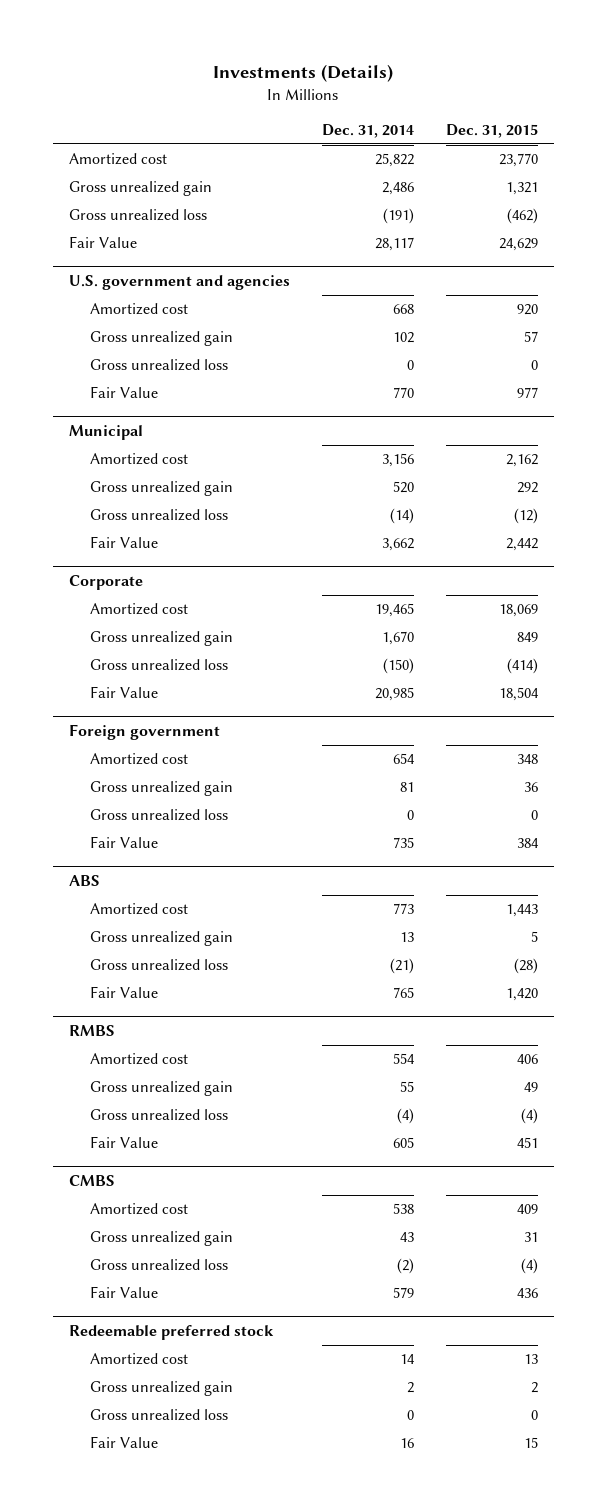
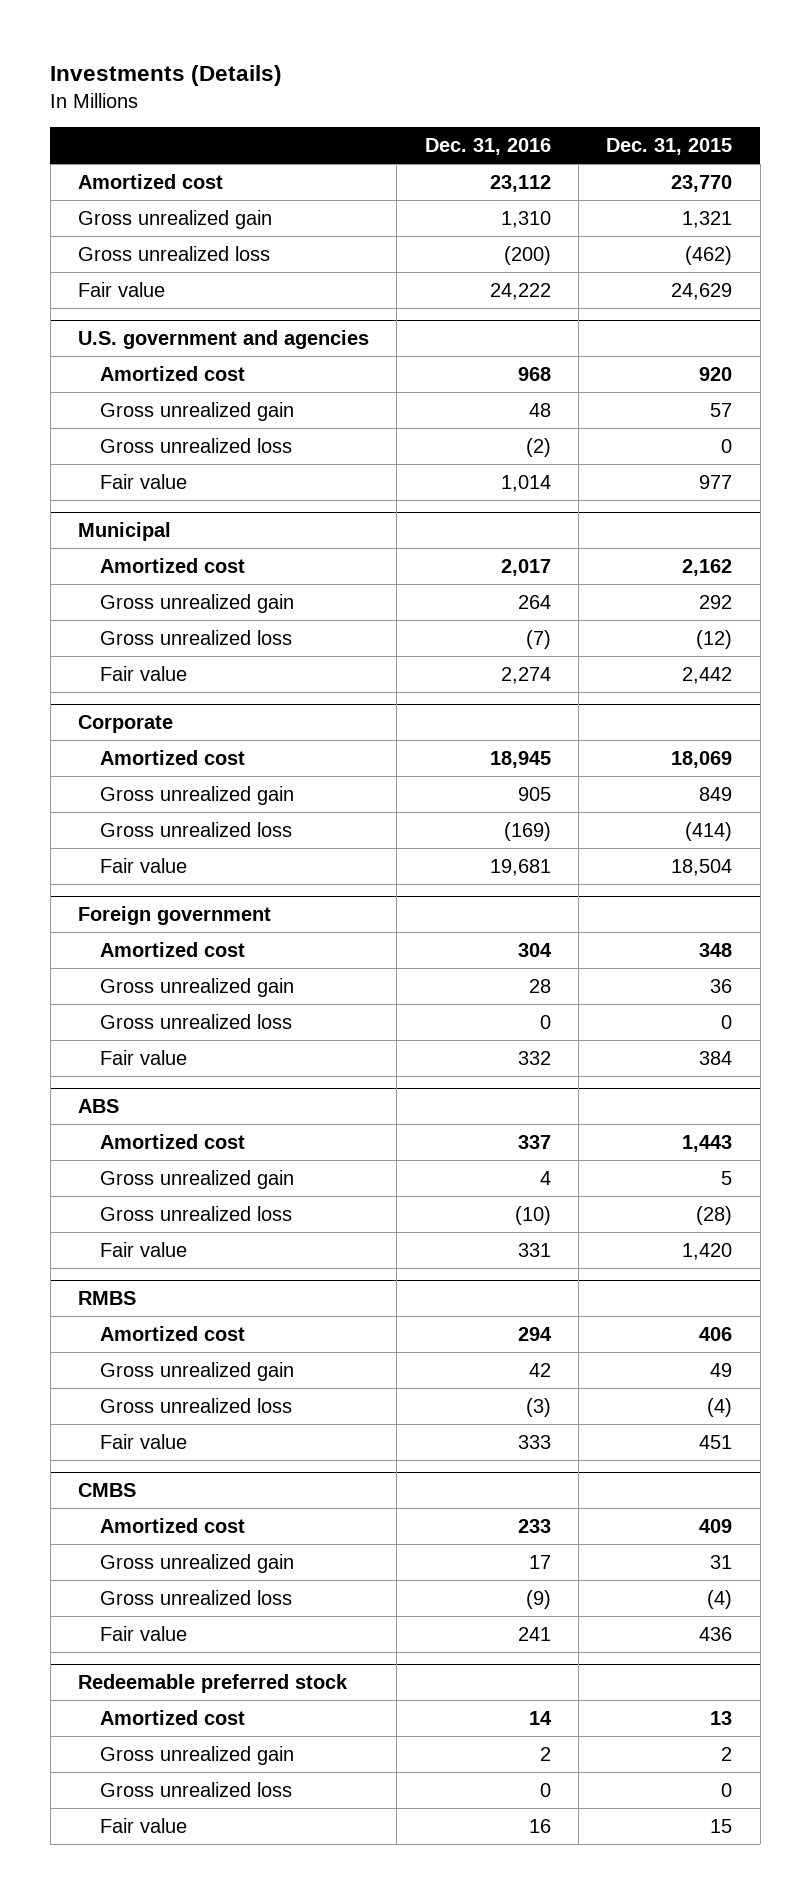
- | Dec. 31, 2014 | Dec. 31, 2015
+ | Dec. 31, 2016 | Dec. 31, 2015
- Fair Value | 28,117 | 24,629
+ Fair value | 24,222 | 24,629
@ U.S. government and agencies
- Fair Value | 770 | 977
+ Fair value | 1,014 | 977
@ Municipal
- Fair Value | 3,662 | 2,442
+ Fair value | 2,274 | 2,442
@ Corporate
- Fair Value | 20,985 | 18,504
+ Fair value | 19,681 | 18,504
@ Foreign government
- Fair Value | 735 | 384
+ Fair value | 332 | 384
@ ABS
- Fair Value | 765 | 1,420
+ Fair value | 331 | 1,420
@ RMBS
- Fair Value | 605 | 451
+ Fair value | 333 | 451
@ CMBS
- Fair Value | 579 | 436
+ Fair value | 241 | 436
@ Redeemable preferred stock
- Fair Value | 16 | 15
+ Fair value | 16 | 15

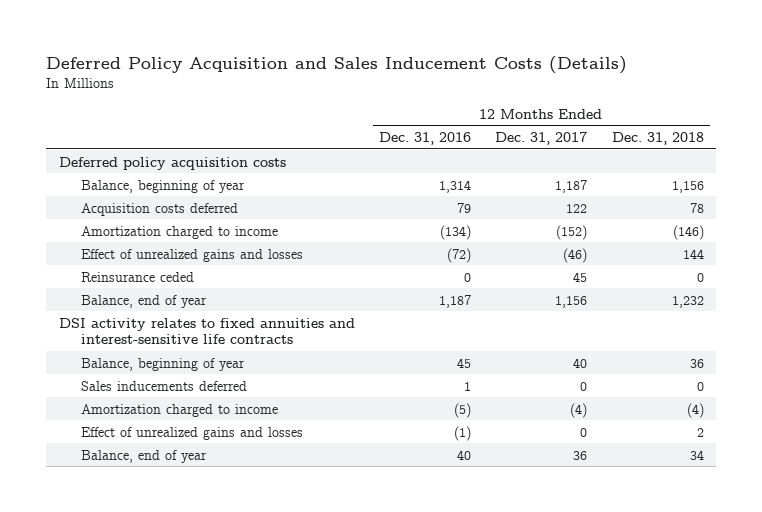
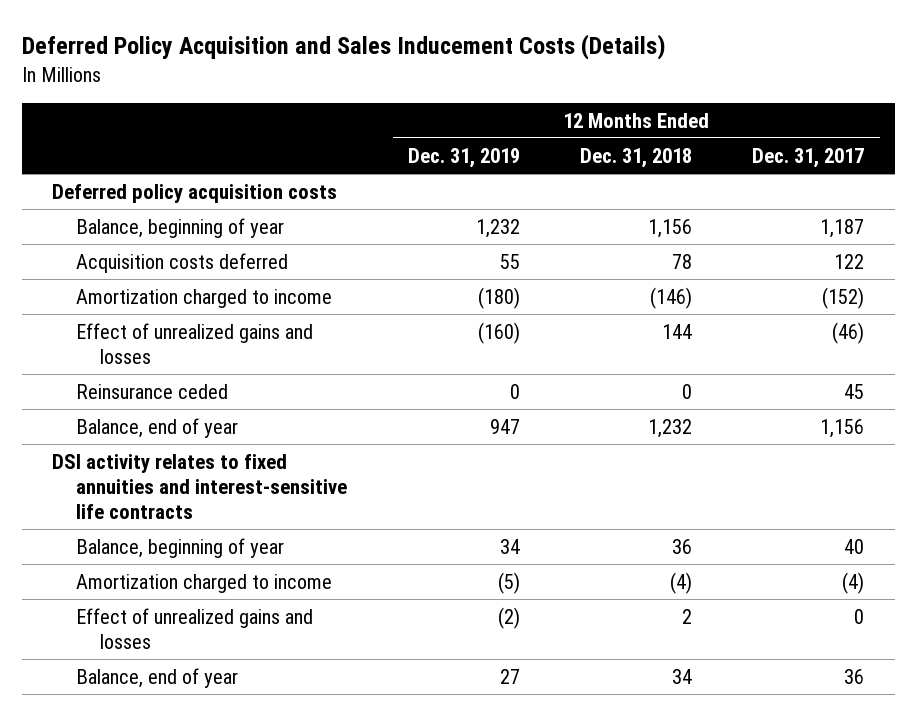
- | 12 Months Ended Dec. 31, 2016 | 12 Months Ended Dec. 31, 2017 | 12 Months Ended Dec. 31, 2018
+ | 12 Months Ended Dec. 31, 2019 | 12 Months Ended Dec. 31, 2018 | 12 Months Ended Dec. 31, 2017
- Sales inducements deferred | 1 | 0 | 0

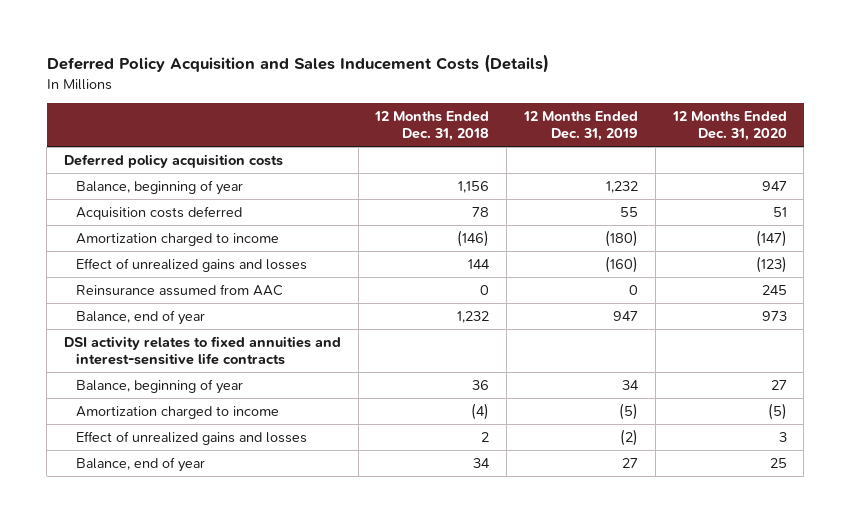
- | 12 Months Ended Dec. 31, 2019 | 12 Months Ended Dec. 31, 2018 | 12 Months Ended Dec. 31, 2017
+ | 12 Months Ended Dec. 31, 2018 | 12 Months Ended Dec. 31, 2019 | 12 Months Ended Dec. 31, 2020
- Reinsurance ceded | 0 | 0 | 45
+ Reinsurance assumed from AAC | 0 | 0 | 245

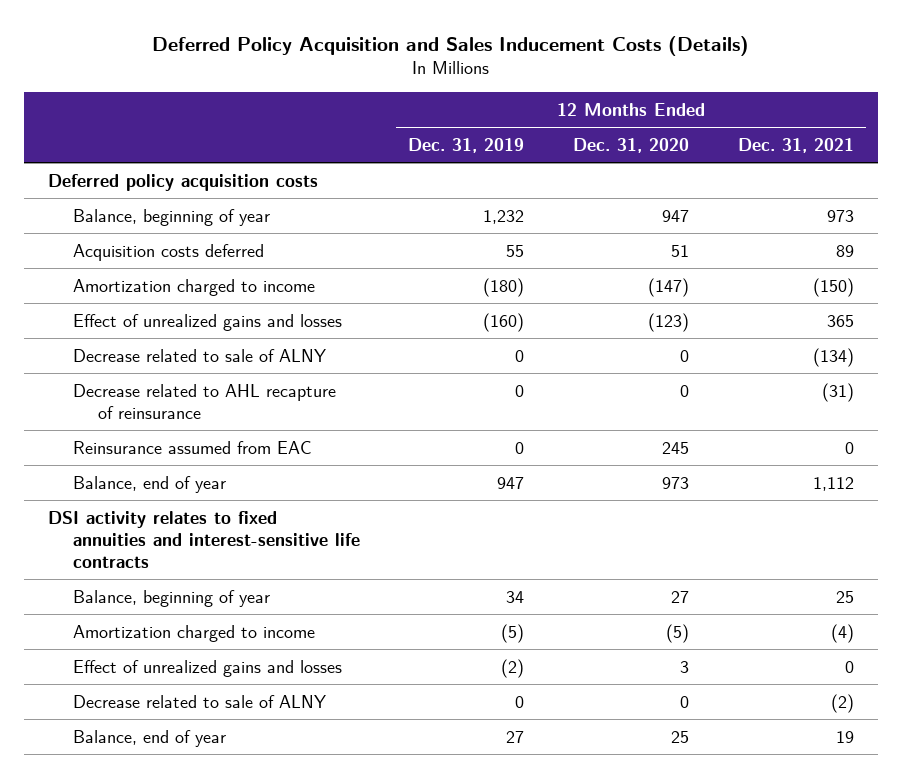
- | 12 Months Ended Dec. 31, 2018 | 12 Months Ended Dec. 31, 2019 | 12 Months Ended Dec. 31, 2020
+ | 12 Months Ended Dec. 31, 2019 | 12 Months Ended Dec. 31, 2020 | 12 Months Ended Dec. 31, 2021
- Reinsurance assumed from AAC | 0 | 0 | 245
+ Decrease related to sale of ALNY | 0 | 0 | (134)
+ Decrease related to AHL recapture of reinsurance | 0 | 0 | (31)
+ Reinsurance assumed from EAC | 0 | 245 | 0
+ Decrease related to sale of ALNY | 0 | 0 | (2)

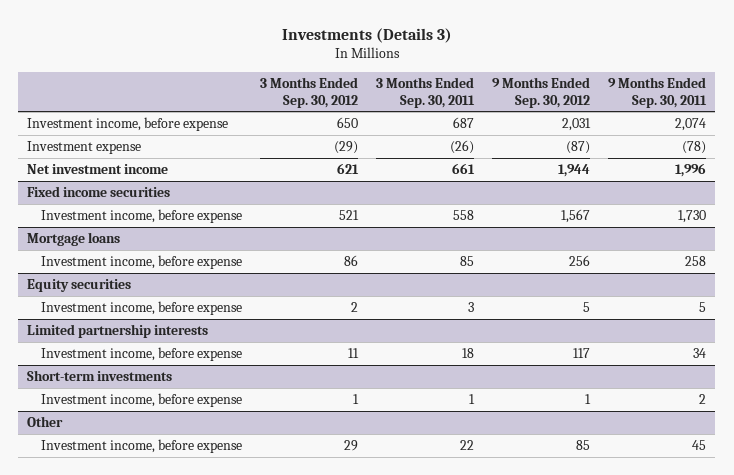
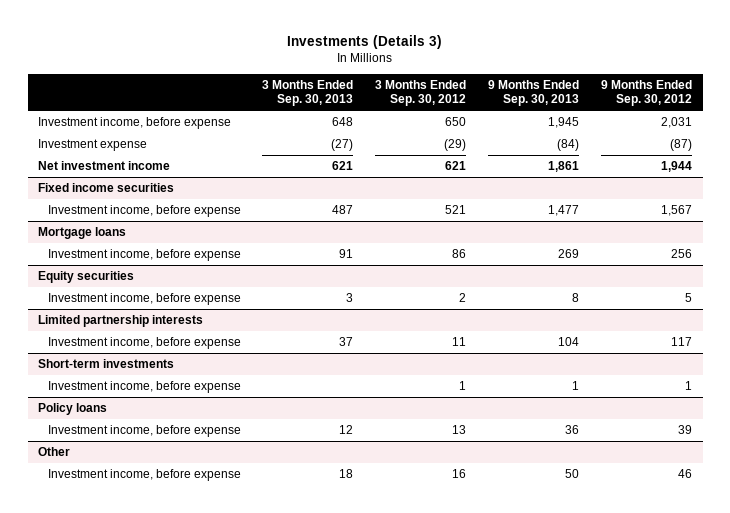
- | 3 Months Ended Sep. 30, 2012 | 3 Months Ended Sep. 30, 2011 | 9 Months Ended Sep. 30, 2012 | 9 Months Ended Sep. 30, 2011
+ | 3 Months Ended Sep. 30, 2013 | 3 Months Ended Sep. 30, 2012 | 9 Months Ended Sep. 30, 2013 | 9 Months Ended Sep. 30, 2012
+ Policy loans
+ Investment income, before expense | 12 | 13 | 36 | 39
@ Other
- Investment income, before expense | 29 | 22 | 85 | 45
+ Investment income, before expense | 18 | 16 | 50 | 46

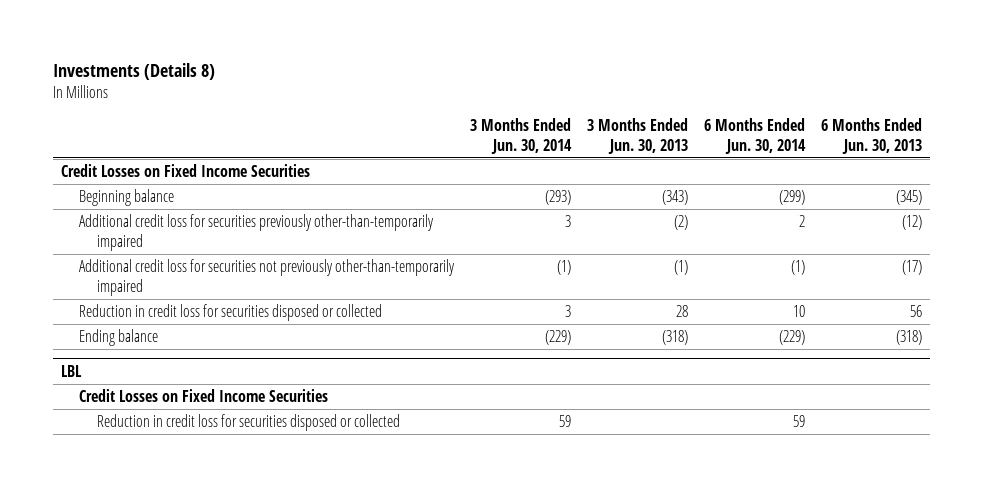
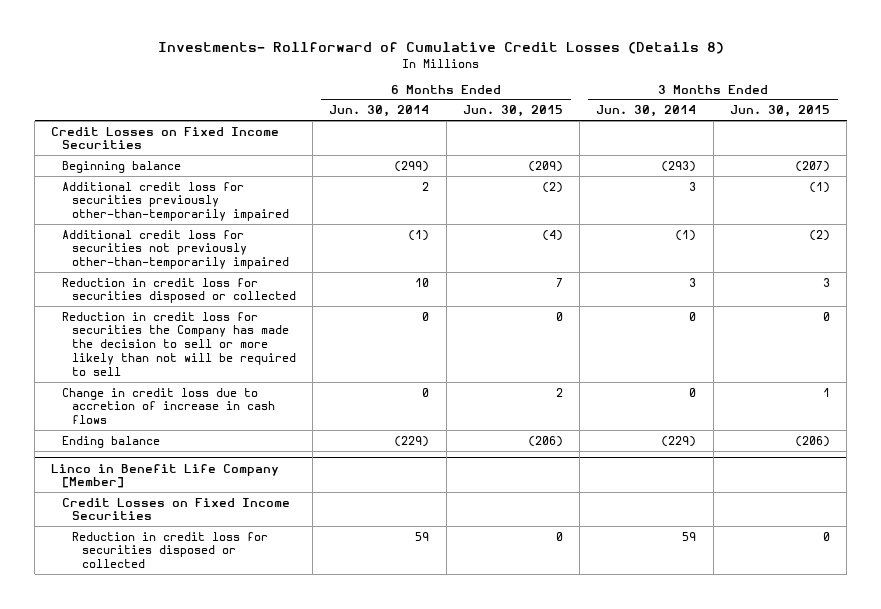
- Investments (Details 8)
+ Investments- Rollforward of Cumulative Credit Losses (Details 8)
- | 3 Months Ended Jun. 30, 2014 | 3 Months Ended Jun. 30, 2013 | 6 Months Ended Jun. 30, 2014 | 6 Months Ended Jun. 30, 2013
+ | 6 Months Ended Jun. 30, 2014 | 6 Months Ended Jun. 30, 2015 | 3 Months Ended Jun. 30, 2014 | 3 Months Ended Jun. 30, 2015
+ Reduction in credit loss for securities the Company has made the decision to sell or more likely than not will be required to sell | 0 | 0 | 0 | 0
+ Change in credit loss due to accretion of increase in cash flows | 0 | 2 | 0 | 1
- LBL
+ Linco in Benefit Life Company [Member]

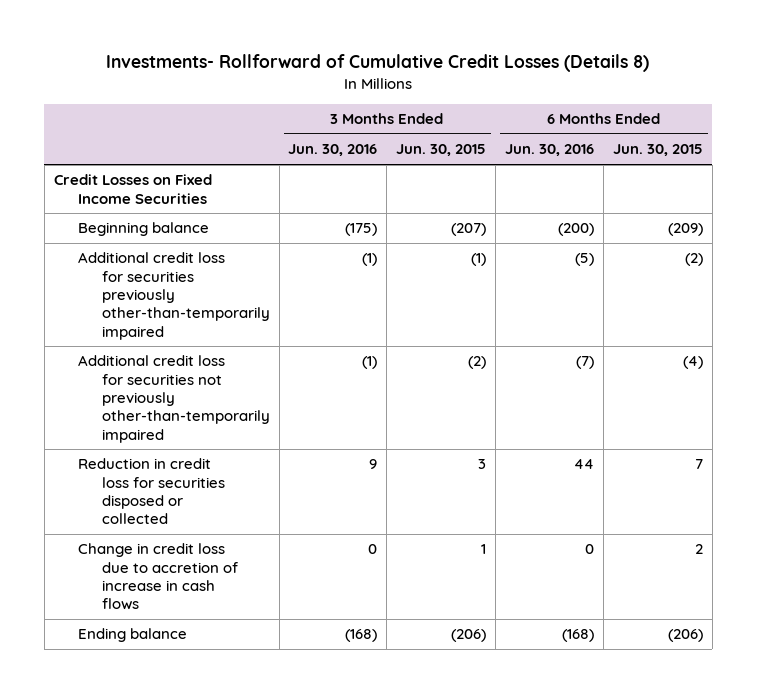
- | 6 Months Ended Jun. 30, 2014 | 6 Months Ended Jun. 30, 2015 | 3 Months Ended Jun. 30, 2014 | 3 Months Ended Jun. 30, 2015
+ | 3 Months Ended Jun. 30, 2016 | 3 Months Ended Jun. 30, 2015 | 6 Months Ended Jun. 30, 2016 | 6 Months Ended Jun. 30, 2015
- Reduction in credit loss for securities the Company has made the decision to sell or more likely than not will be required to sell | 0 | 0 | 0 | 0
- Linco in Benefit Life Company [Member]
- Credit Losses on Fixed Income Securities
- Reduction in credit loss for securities disposed or collected | 59 | 0 | 59 | 0

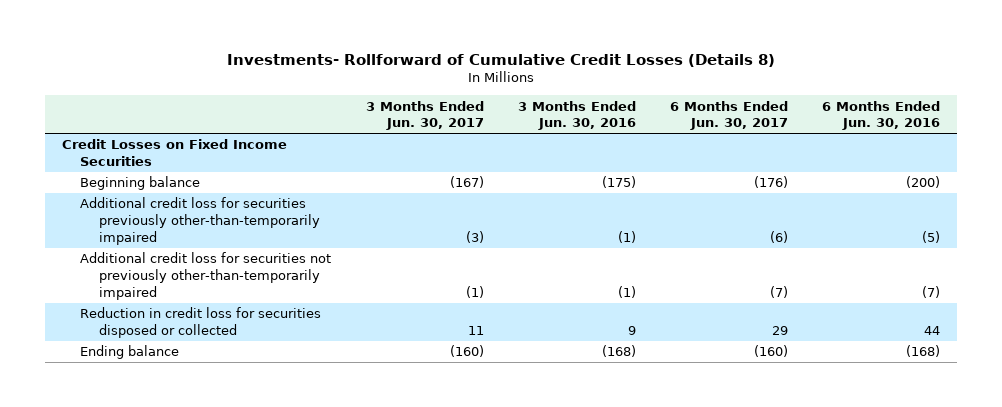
- | 3 Months Ended Jun. 30, 2016 | 3 Months Ended Jun. 30, 2015 | 6 Months Ended Jun. 30, 2016 | 6 Months Ended Jun. 30, 2015
+ | 3 Months Ended Jun. 30, 2017 | 3 Months Ended Jun. 30, 2016 | 6 Months Ended Jun. 30, 2017 | 6 Months Ended Jun. 30, 2016
- Change in credit loss due to accretion of increase in cash flows | 0 | 1 | 0 | 2

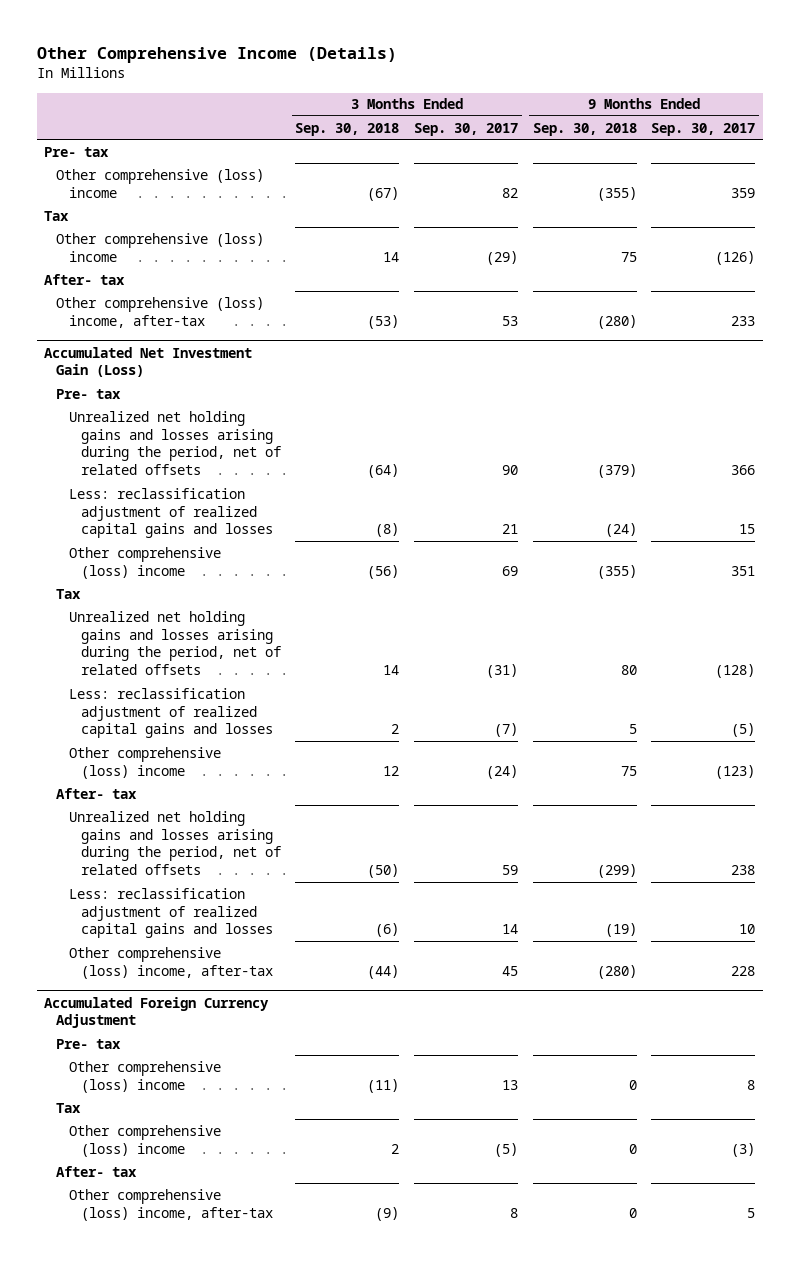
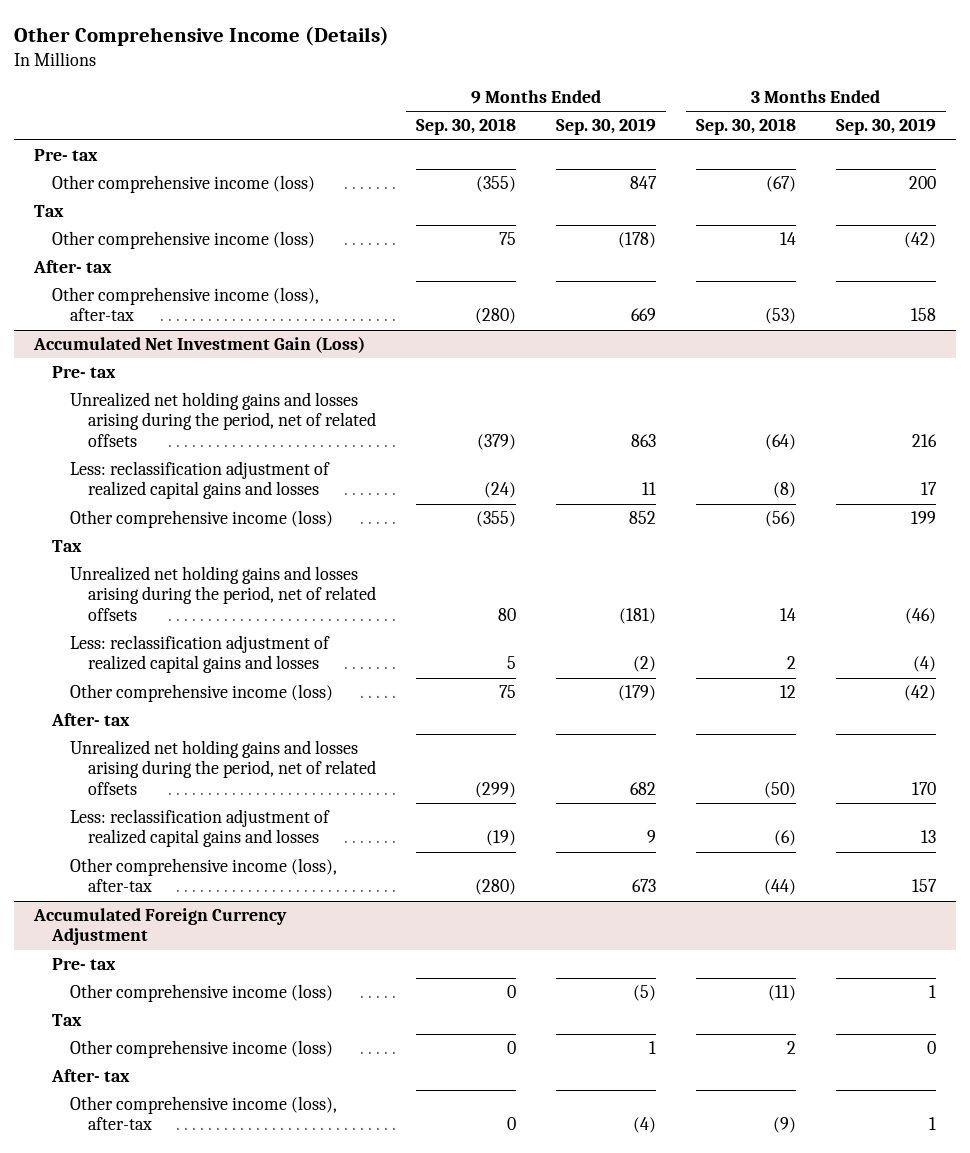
- | 3 Months Ended Sep. 30, 2018 | 3 Months Ended Sep. 30, 2017 | 9 Months Ended Sep. 30, 2018 | 9 Months Ended Sep. 30, 2017
+ | 9 Months Ended Sep. 30, 2018 | 9 Months Ended Sep. 30, 2019 | 3 Months Ended Sep. 30, 2018 | 3 Months Ended Sep. 30, 2019
- Other comprehensive (loss) income | (67) | 82 | (355) | 359
+ Other comprehensive income (loss) | (355) | 847 | (67) | 200
- Other comprehensive (loss) income | 14 | (29) | 75 | (126)
+ Other comprehensive income (loss) | 75 | (178) | 14 | (42)
- Other comprehensive (loss) income, after-tax | (53) | 53 | (280) | 233
+ Other comprehensive income (loss), after-tax | (280) | 669 | (53) | 158
@ Accumulated Net Investment Gain (Loss)
- Other comprehensive (loss) income | (56) | 69 | (355) | 351
+ Other comprehensive income (loss) | (355) | 852 | (56) | 199
- Other comprehensive (loss) income | 12 | (24) | 75 | (123)
+ Other comprehensive income (loss) | 75 | (179) | 12 | (42)
- Other comprehensive (loss) income, after-tax | (44) | 45 | (280) | 228
+ Other comprehensive income (loss), after-tax | (280) | 673 | (44) | 157
@ Accumulated Foreign Currency Adjustment
- Other comprehensive (loss) income | (11) | 13 | 0 | 8
+ Other comprehensive income (loss) | 0 | (5) | (11) | 1
- Other comprehensive (loss) income | 2 | (5) | 0 | (3)
+ Other comprehensive income (loss) | 0 | 1 | 2 | 0
- Other comprehensive (loss) income, after-tax | (9) | 8 | 0 | 5
+ Other comprehensive income (loss), after-tax | 0 | (4) | (9) | 1

